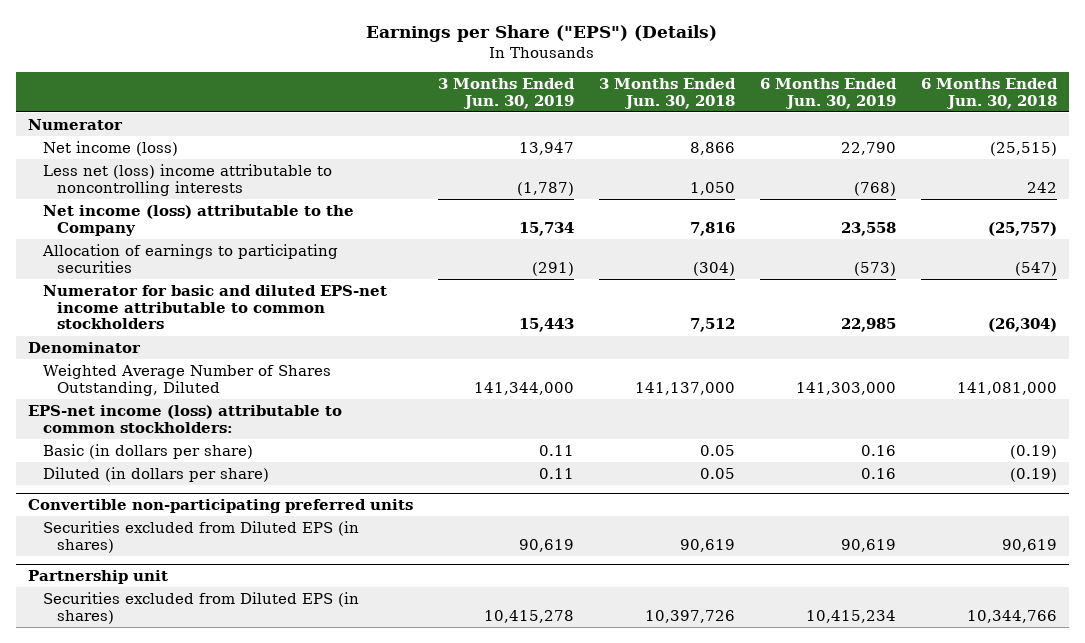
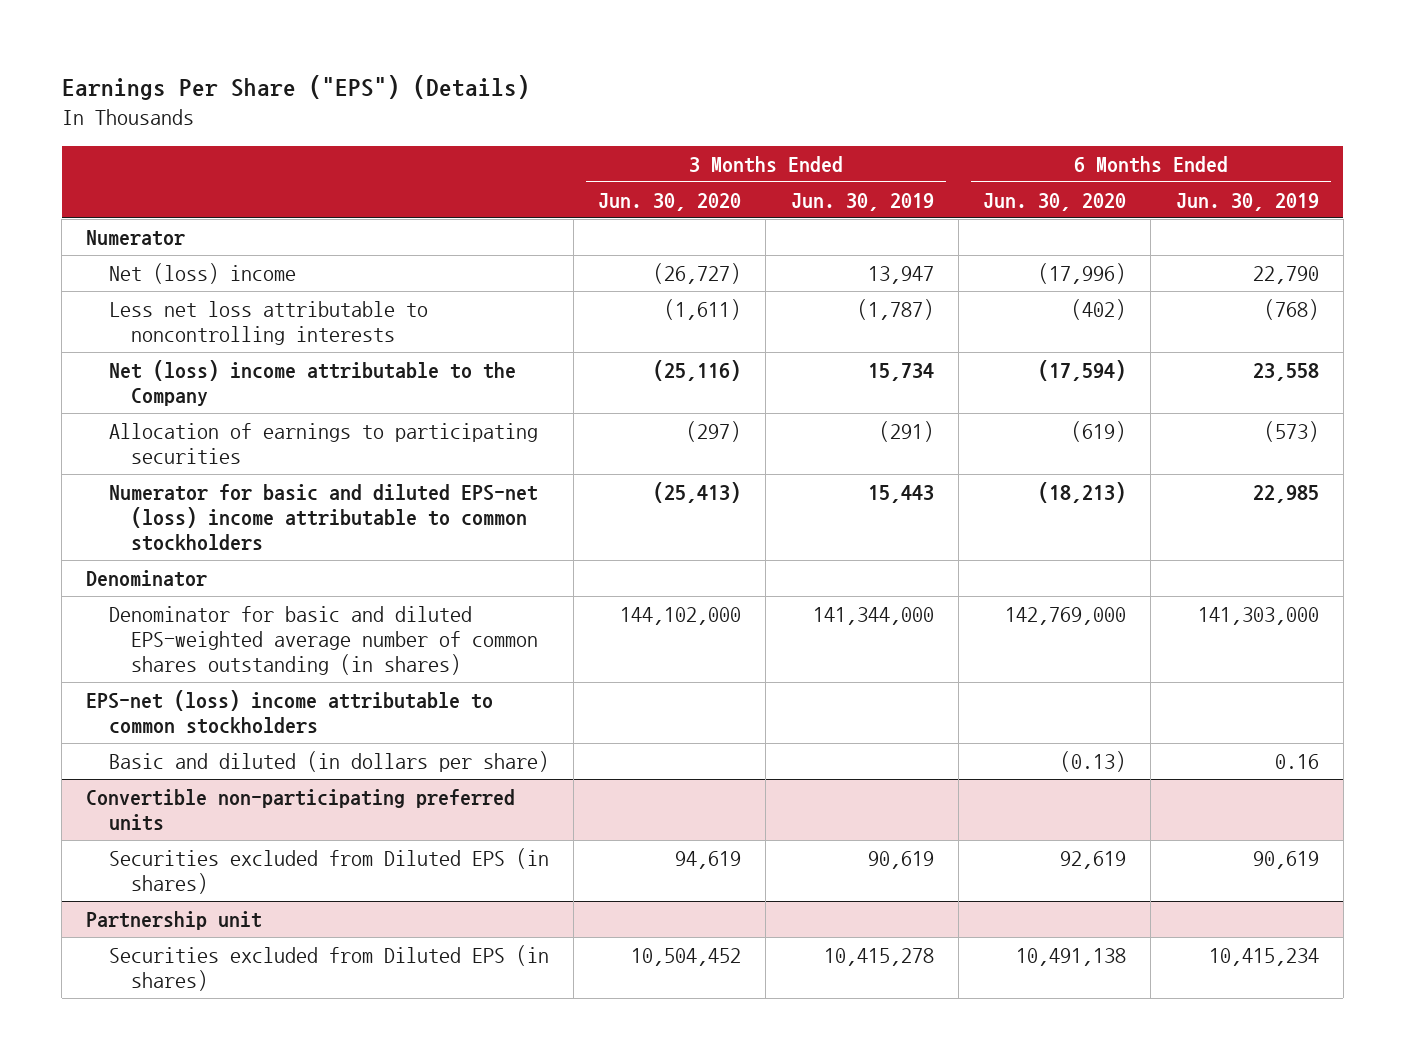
- Earnings per Share ("EPS") (Details)
+ Earnings Per Share ("EPS") (Details)
- | 3 Months Ended Jun. 30, 2019 | 3 Months Ended Jun. 30, 2018 | 6 Months Ended Jun. 30, 2019 | 6 Months Ended Jun. 30, 2018
+ | 3 Months Ended Jun. 30, 2020 | 3 Months Ended Jun. 30, 2019 | 6 Months Ended Jun. 30, 2020 | 6 Months Ended Jun. 30, 2019
- Net income (loss) | 13,947 | 8,866 | 22,790 | (25,515)
- Less net (loss) income attributable to noncontrolling interests | (1,787) | 1,050 | (768) | 242
- Net income (loss) attributable to the Company | 15,734 | 7,816 | 23,558 | (25,757)
+ Net (loss) income | (26,727) | 13,947 | (17,996) | 22,790
+ Less net loss attributable to noncontrolling interests | (1,611) | (1,787) | (402) | (768)
+ Net (loss) income attributable to the Company | (25,116) | 15,734 | (17,594) | 23,558
- Numerator for basic and diluted EPS-net income attributable to common stockholders | 15,443 | 7,512 | 22,985 | (26,304)
+ Numerator for basic and diluted EPS-net (loss) income attributable to common stockholders | (25,413) | 15,443 | (18,213) | 22,985
- Weighted Average Number of Shares Outstanding, Diluted | 141,344,000 | 141,137,000 | 141,303,000 | 141,081,000
- EPS-net income (loss) attributable to common stockholders:
- Basic (in dollars per share) | 0.11 | 0.05 | 0.16 | (0.19)
- Diluted (in dollars per share) | 0.11 | 0.05 | 0.16 | (0.19)
+ Denominator for basic and diluted EPS-weighted average number of common shares outstanding (in shares) | 144,102,000 | 141,344,000 | 142,769,000 | 141,303,000
+ EPS-net (loss) income attributable to common stockholders
+ Basic and diluted (in dollars per share) | | | (0.13) | 0.16

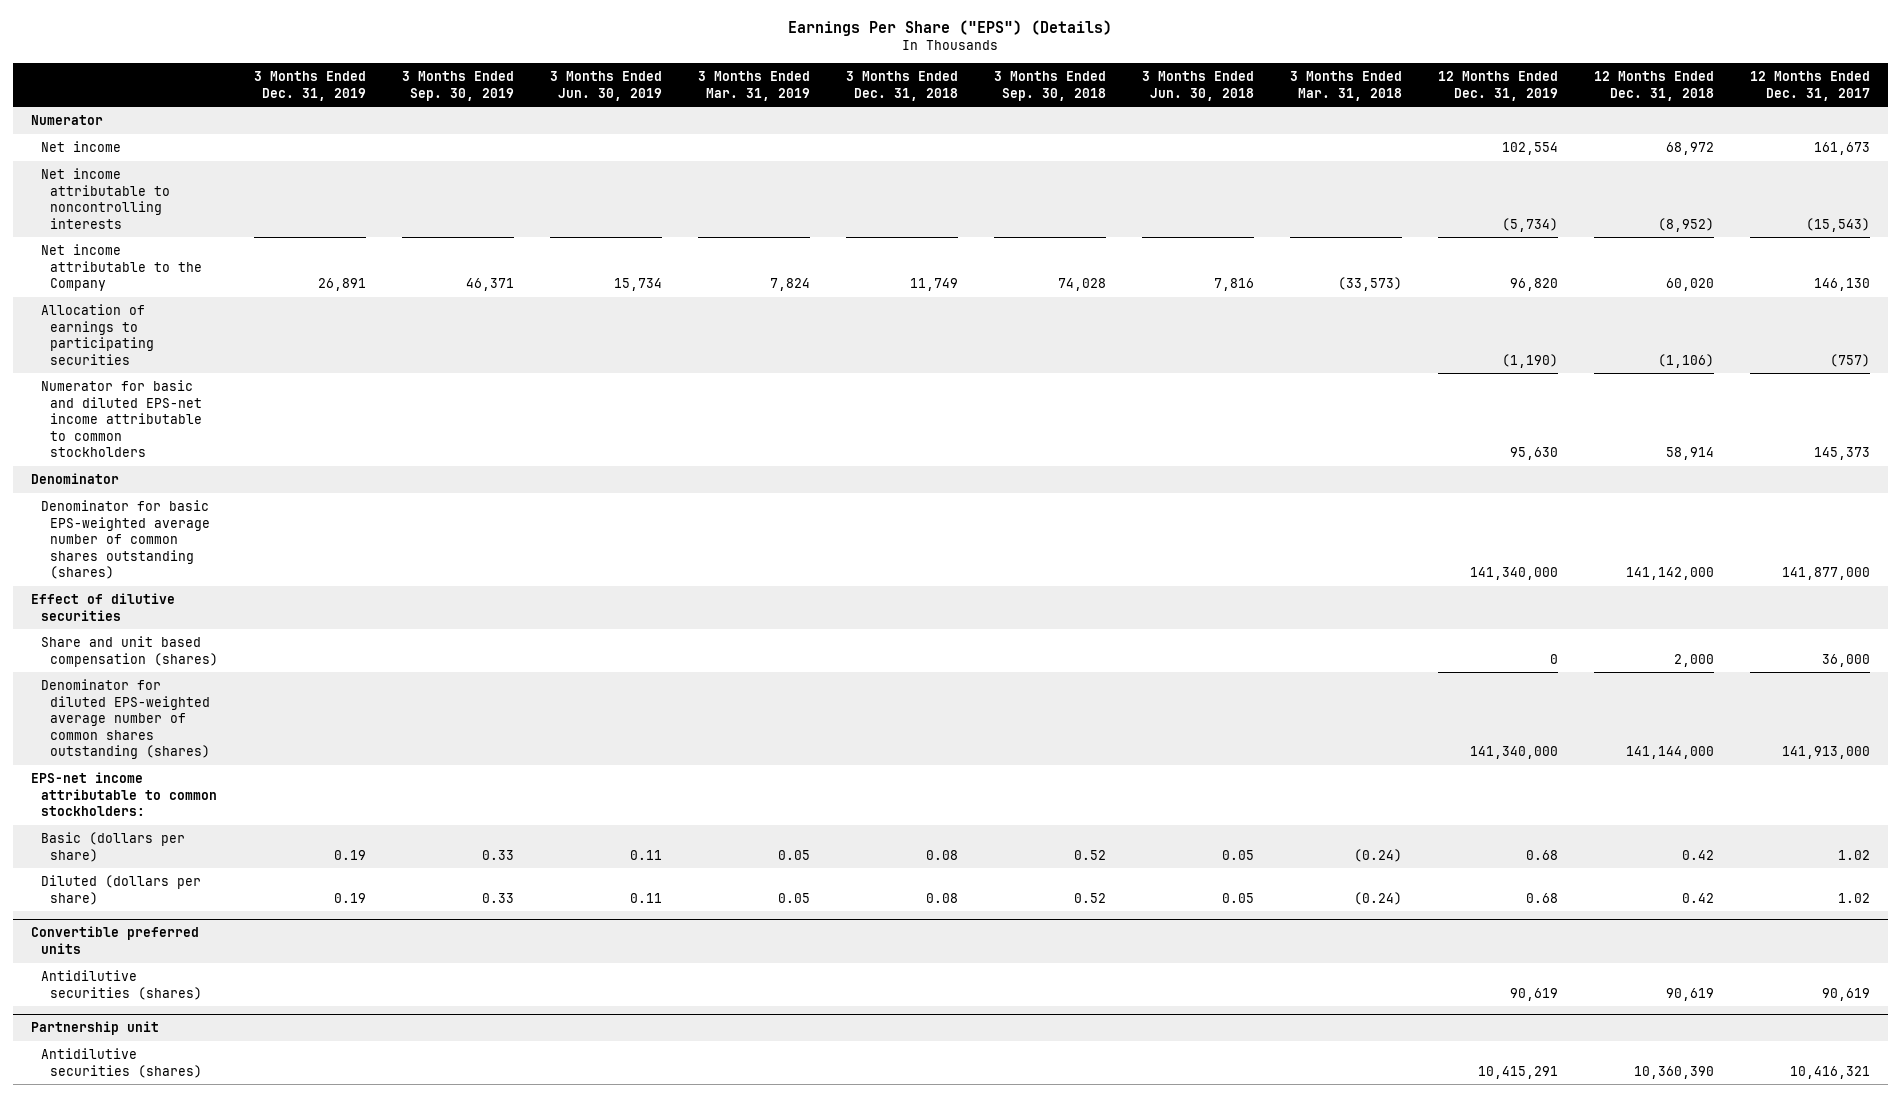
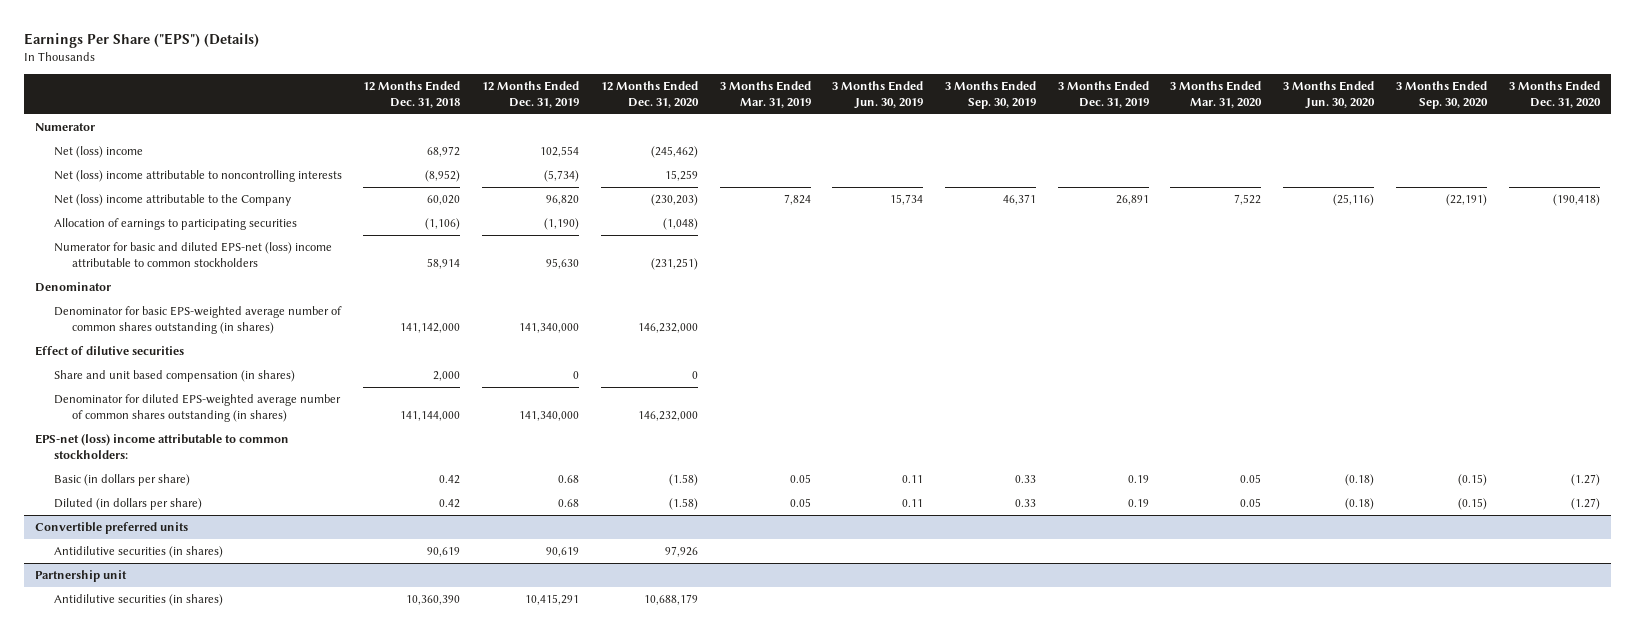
- | 3 Months Ended Dec. 31, 2019 | 3 Months Ended Sep. 30, 2019 | 3 Months Ended Jun. 30, 2019 | 3 Months Ended Mar. 31, 2019 | 3 Months Ended Dec. 31, 2018 | 3 Months Ended Sep. 30, 2018 | 3 Months Ended Jun. 30, 2018 | 3 Months Ended Mar. 31, 2018 | 12 Months Ended Dec. 31, 2019 | 12 Months Ended Dec. 31, 2018 | 12 Months Ended Dec. 31, 2017
+ | 12 Months Ended Dec. 31, 2018 | 12 Months Ended Dec. 31, 2019 | 12 Months Ended Dec. 31, 2020 | 3 Months Ended Mar. 31, 2019 | 3 Months Ended Jun. 30, 2019 | 3 Months Ended Sep. 30, 2019 | 3 Months Ended Dec. 31, 2019 | 3 Months Ended Mar. 31, 2020 | 3 Months Ended Jun. 30, 2020 | 3 Months Ended Sep. 30, 2020 | 3 Months Ended Dec. 31, 2020
- Net income | | | | | | | | | 102,554 | 68,972 | 161,673
- Net income attributable to noncontrolling interests | | | | | | | | | (5,734) | (8,952) | (15,543)
- Net income attributable to the Company | 26,891 | 46,371 | 15,734 | 7,824 | 11,749 | 74,028 | 7,816 | (33,573) | 96,820 | 60,020 | 146,130
+ Net (loss) income | 68,972 | 102,554 | (245,462) | | | | | | | |
+ Net (loss) income attributable to noncontrolling interests | (8,952) | (5,734) | 15,259 | | | | | | | |
+ Net (loss) income attributable to the Company | 60,020 | 96,820 | (230,203) | 7,824 | 15,734 | 46,371 | 26,891 | 7,522 | (25,116) | (22,191) | (190,418)
- Numerator for basic and diluted EPS-net income attributable to common stockholders | | | | | | | | | 95,630 | 58,914 | 145,373
+ Numerator for basic and diluted EPS-net (loss) income attributable to common stockholders | 58,914 | 95,630 | (231,251) | | | | | | | |
- Denominator for basic EPS-weighted average number of common shares outstanding (shares) | | | | | | | | | 141,340,000 | 141,142,000 | 141,877,000
+ Denominator for basic EPS-weighted average number of common shares outstanding (in shares) | 141,142,000 | 141,340,000 | 146,232,000 | | | | | | | |
- Share and unit based compensation (shares) | | | | | | | | | 0 | 2,000 | 36,000
- Denominator for diluted EPS-weighted average number of common shares outstanding (shares) | | | | | | | | | 141,340,000 | 141,144,000 | 141,913,000
- EPS-net income attributable to common stockholders:
- Basic (dollars per share) | 0.19 | 0.33 | 0.11 | 0.05 | 0.08 | 0.52 | 0.05 | (0.24) | 0.68 | 0.42 | 1.02
- Diluted (dollars per share) | 0.19 | 0.33 | 0.11 | 0.05 | 0.08 | 0.52 | 0.05 | (0.24) | 0.68 | 0.42 | 1.02
+ Share and unit based compensation (in shares) | 2,000 | 0 | 0 | | | | | | | |
+ Denominator for diluted EPS-weighted average number of common shares outstanding (in shares) | 141,144,000 | 141,340,000 | 146,232,000 | | | | | | | |
+ EPS-net (loss) income attributable to common stockholders:
+ Basic (in dollars per share) | 0.42 | 0.68 | (1.58) | 0.05 | 0.11 | 0.33 | 0.19 | 0.05 | (0.18) | (0.15) | (1.27)
+ Diluted (in dollars per share) | 0.42 | 0.68 | (1.58) | 0.05 | 0.11 | 0.33 | 0.19 | 0.05 | (0.18) | (0.15) | (1.27)
@ Convertible preferred units
- Antidilutive securities (shares) | | | | | | | | | 90,619 | 90,619 | 90,619
+ Antidilutive securities (in shares) | 90,619 | 90,619 | 97,926 | | | | | | | |
@ Partnership unit
- Antidilutive securities (shares) | | | | | | | | | 10,415,291 | 10,360,390 | 10,416,321
+ Antidilutive securities (in shares) | 10,360,390 | 10,415,291 | 10,688,179 | | | | | | | |

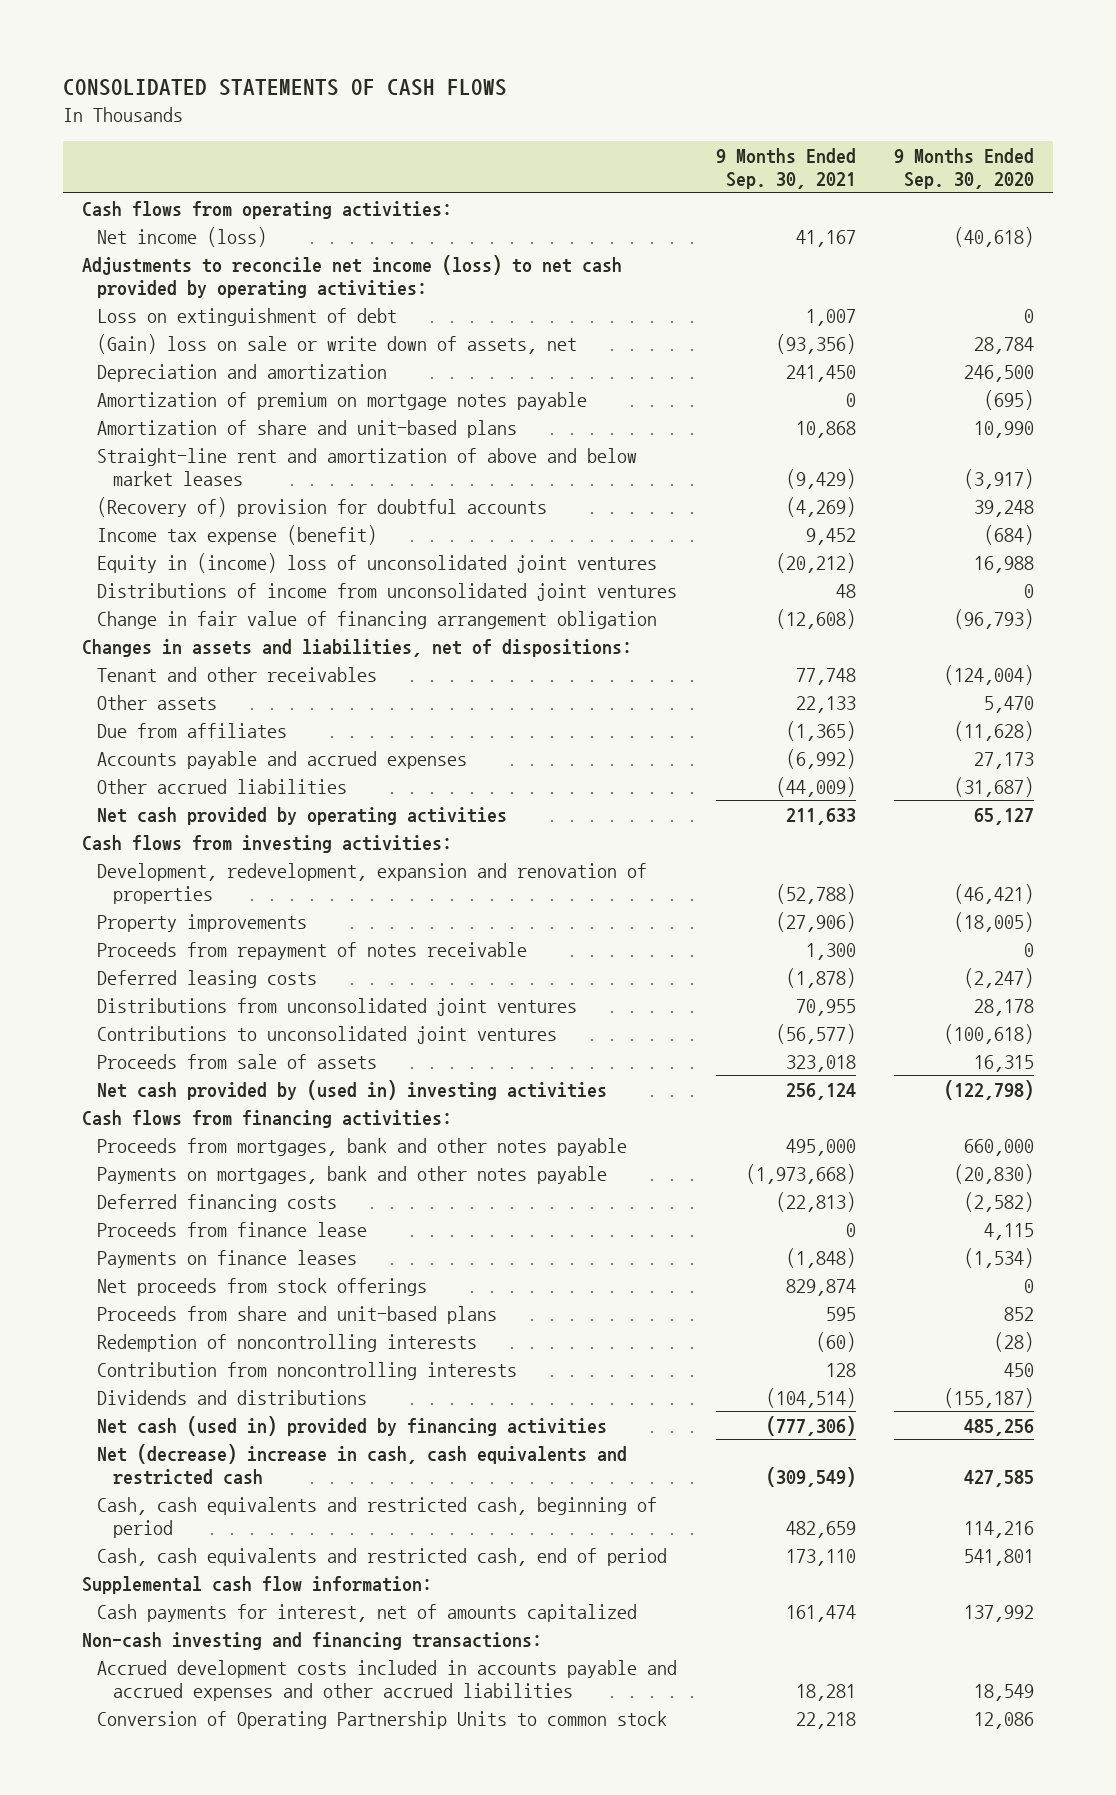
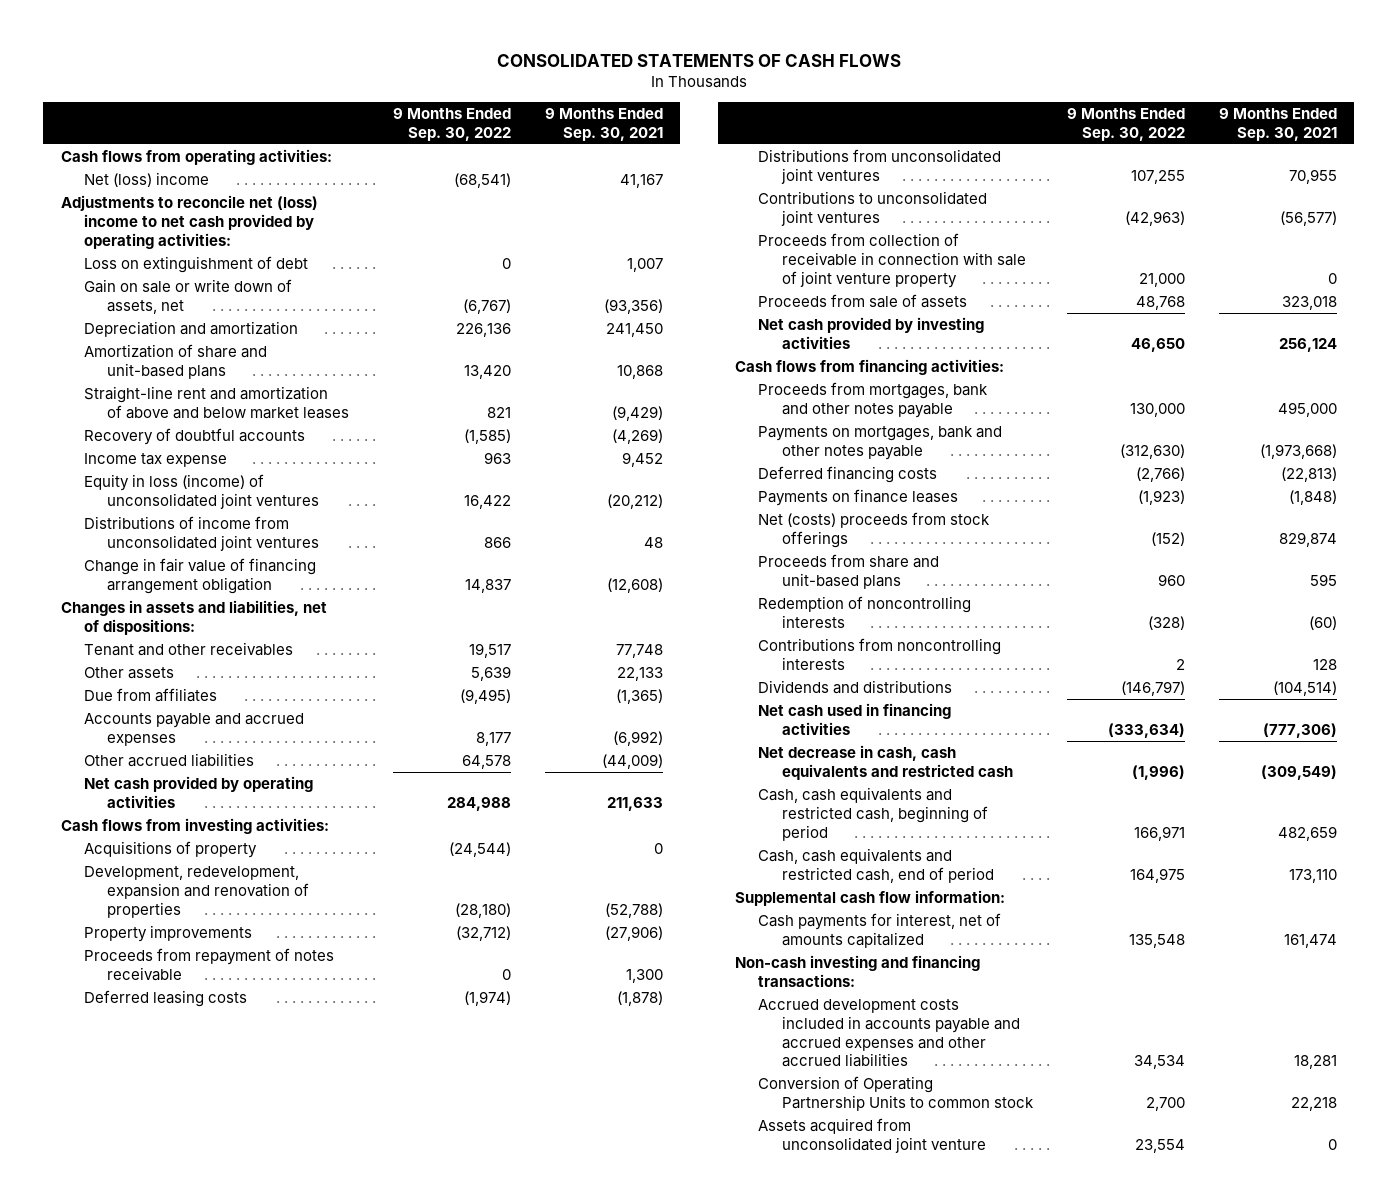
- | 9 Months Ended Sep. 30, 2021 | 9 Months Ended Sep. 30, 2020
+ | 9 Months Ended Sep. 30, 2022 | 9 Months Ended Sep. 30, 2021
- Net income (loss) | 41,167 | (40,618)
- Adjustments to reconcile net income (loss) to net cash provided by operating activities:
+ Net (loss) income | (68,541) | 41,167
+ Adjustments to reconcile net (loss) income to net cash provided by operating activities:
- (Gain) loss on sale or write down of assets, net | (93,356) | 28,784
+ Gain on sale or write down of assets, net | (6,767) | (93,356)
- Amortization of premium on mortgage notes payable | 0 | (695)
- (Recovery of) provision for doubtful accounts | (4,269) | 39,248
- Income tax expense (benefit) | 9,452 | (684)
- Equity in (income) loss of unconsolidated joint ventures | (20,212) | 16,988
+ Recovery of doubtful accounts | (1,585) | (4,269)
+ Income tax expense | 963 | 9,452
+ Equity in loss (income) of unconsolidated joint ventures | 16,422 | (20,212)
+ Acquisitions of property | (24,544) | 0
+ Proceeds from collection of receivable in connection with sale of joint venture property | 21,000 | 0
- Net cash provided by (used in) investing activities | 256,124 | (122,798)
+ Net cash provided by investing activities | 46,650 | 256,124
- Proceeds from finance lease | 0 | 4,115
- Net proceeds from stock offerings | 829,874 | 0
+ Net (costs) proceeds from stock offerings | (152) | 829,874
- Contribution from noncontrolling interests | 128 | 450
+ Contributions from noncontrolling interests | 2 | 128
- Net cash (used in) provided by financing activities | (777,306) | 485,256
- Net (decrease) increase in cash, cash equivalents and restricted cash | (309,549) | 427,585
+ Net cash used in financing activities | (333,634) | (777,306)
+ Net decrease in cash, cash equivalents and restricted cash | (1,996) | (309,549)
+ Assets acquired from unconsolidated joint venture | 23,554 | 0

